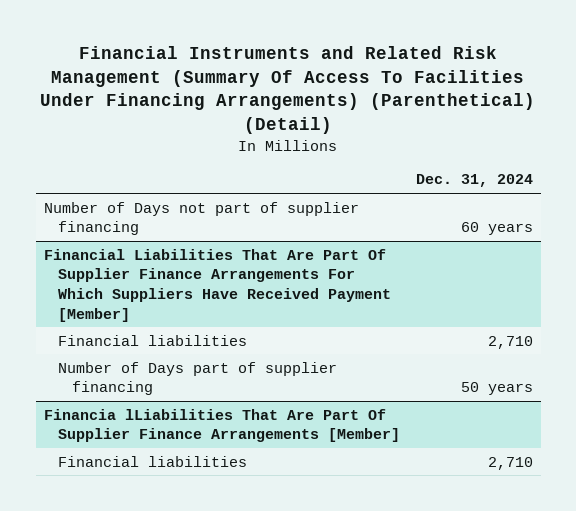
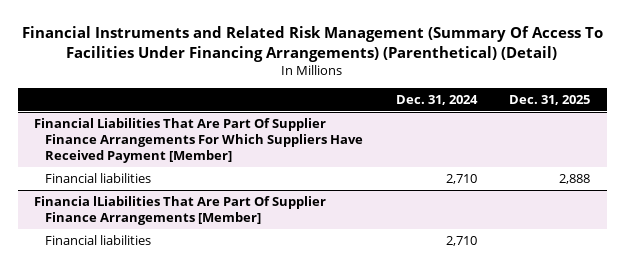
- | Dec. 31, 2024
+ | Dec. 31, 2024 | Dec. 31, 2025
- Number of Days not part of supplier financing | 60 years
@ Financial Liabilities That Are Part Of Supplier Finance Arrangements For Which Suppliers Have Received Payment [Member]
- Number of Days part of supplier financing | 50 years

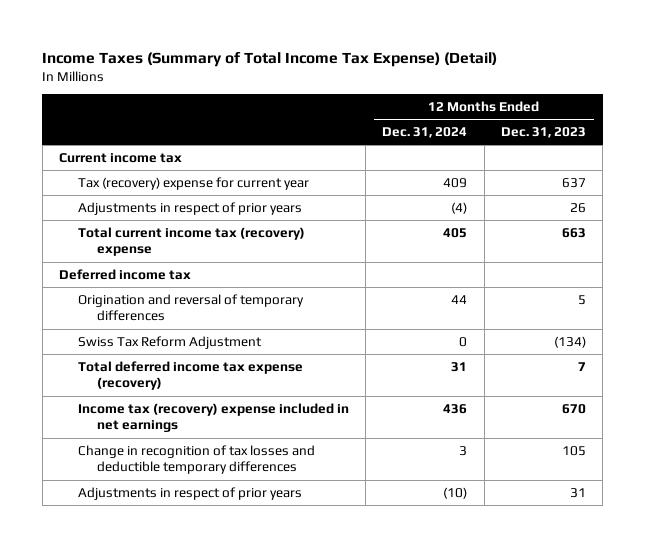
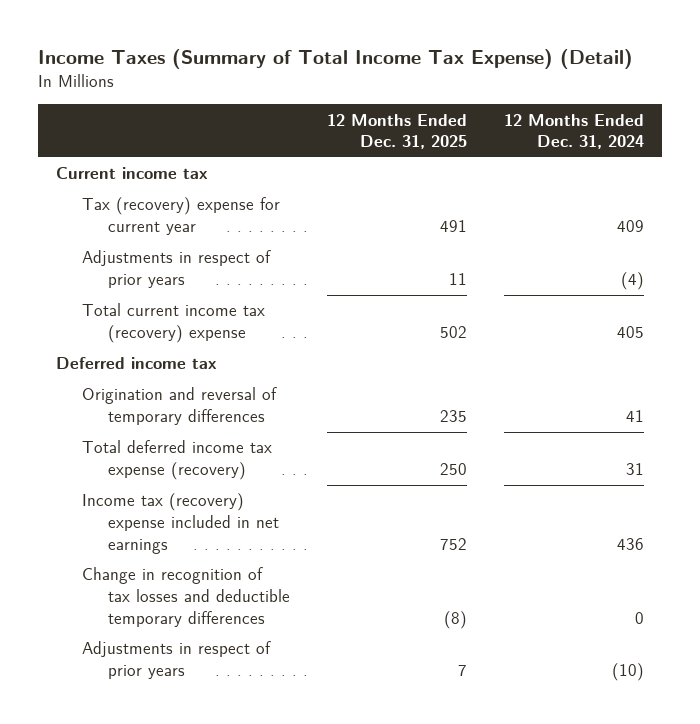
- | 12 Months Ended Dec. 31, 2024 | 12 Months Ended Dec. 31, 2023
+ | 12 Months Ended Dec. 31, 2025 | 12 Months Ended Dec. 31, 2024
- Origination and reversal of temporary differences | 44 | 5
- Swiss Tax Reform Adjustment | 0 | (134)
+ Origination and reversal of temporary differences | 235 | 41
- Change in recognition of tax losses and deductible temporary differences | 3 | 105
+ Change in recognition of tax losses and deductible temporary differences | (8) | 0

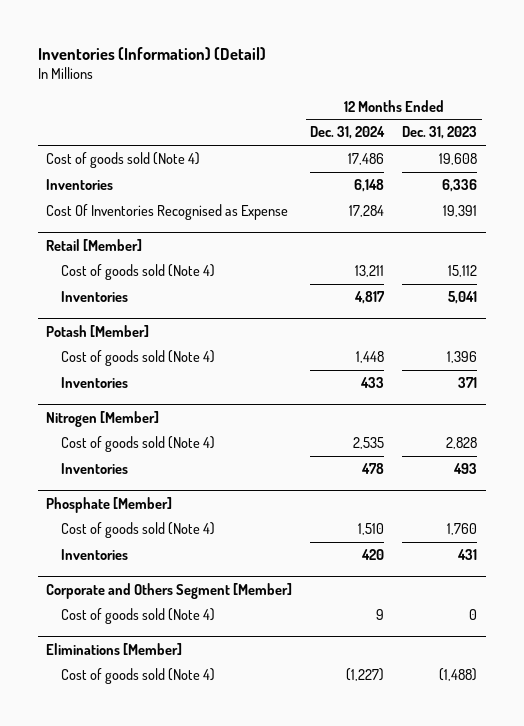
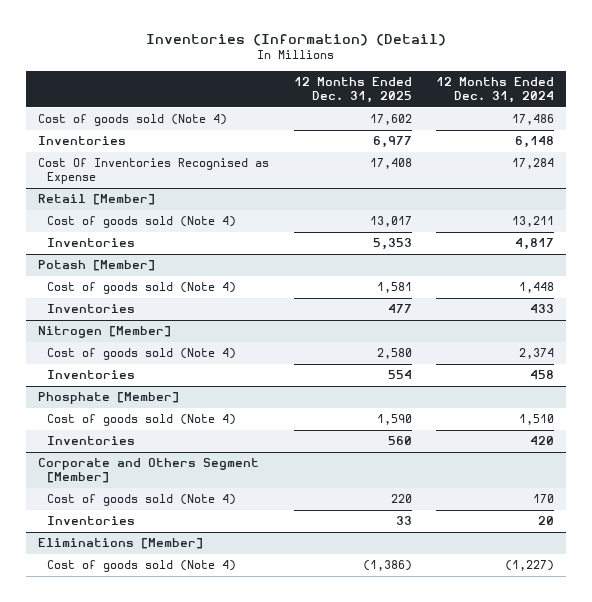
- | 12 Months Ended Dec. 31, 2024 | 12 Months Ended Dec. 31, 2023
+ | 12 Months Ended Dec. 31, 2025 | 12 Months Ended Dec. 31, 2024
@ Nitrogen [Member]
- Cost of goods sold (Note 4) | 2,535 | 2,828
- Inventories | 478 | 493
+ Cost of goods sold (Note 4) | 2,580 | 2,374
+ Inventories | 554 | 458
@ Corporate and Others Segment [Member]
- Cost of goods sold (Note 4) | 9 | 0
+ Cost of goods sold (Note 4) | 220 | 170
+ Inventories | 33 | 20

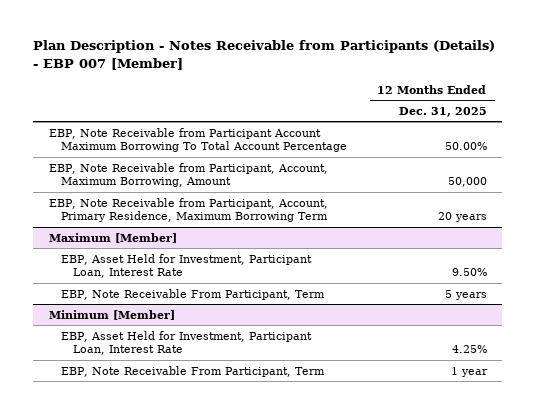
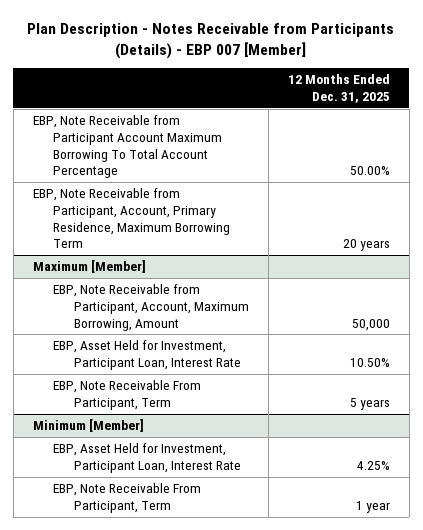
- EBP, Note Receivable from Participant, Account, Maximum Borrowing, Amount | 50,000
@ Maximum [Member]
- EBP, Asset Held for Investment, Participant Loan, Interest Rate | 9.50%
+ EBP, Note Receivable from Participant, Account, Maximum Borrowing, Amount | 50,000
+ EBP, Asset Held for Investment, Participant Loan, Interest Rate | 10.50%

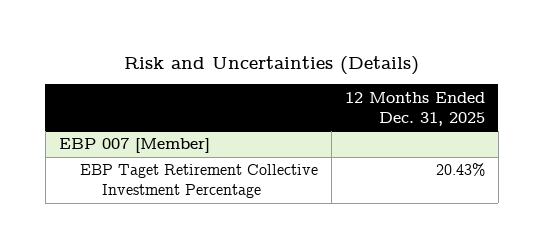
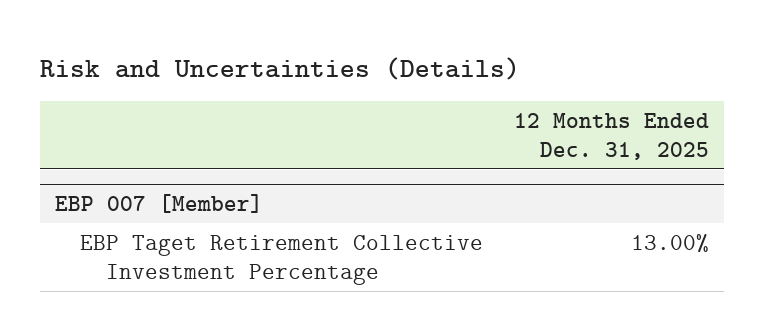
@ EBP 007 [Member]
- EBP Taget Retirement Collective Investment Percentage | 20.43%
+ EBP Taget Retirement Collective Investment Percentage | 13.00%

